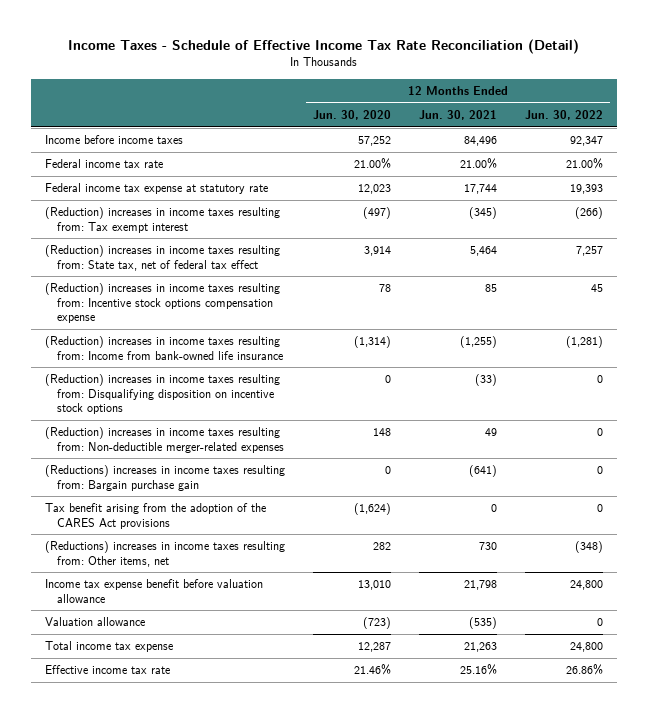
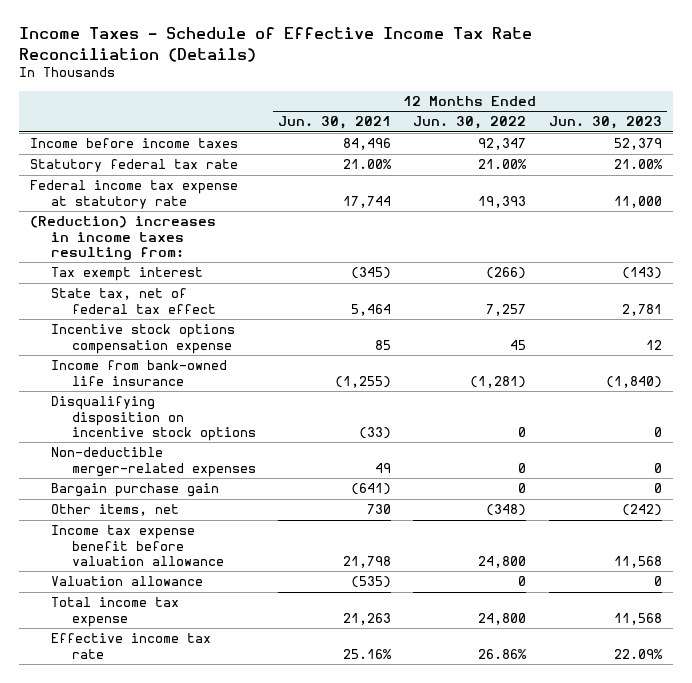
- Income Taxes - Schedule of Effective Income Tax Rate Reconciliation (Detail)
+ Income Taxes - Schedule of Effective Income Tax Rate Reconciliation (Details)
- | 12 Months Ended Jun. 30, 2020 | 12 Months Ended Jun. 30, 2021 | 12 Months Ended Jun. 30, 2022
+ | 12 Months Ended Jun. 30, 2021 | 12 Months Ended Jun. 30, 2022 | 12 Months Ended Jun. 30, 2023
- Federal income tax rate | 21.00% | 21.00% | 21.00%
+ Statutory federal tax rate | 21.00% | 21.00% | 21.00%
- (Reduction) increases in income taxes resulting from: Tax exempt interest | (497) | (345) | (266)
- (Reduction) increases in income taxes resulting from: State tax, net of federal tax effect | 3,914 | 5,464 | 7,257
- (Reduction) increases in income taxes resulting from: Incentive stock options compensation expense | 78 | 85 | 45
- (Reduction) increases in income taxes resulting from: Income from bank-owned life insurance | (1,314) | (1,255) | (1,281)
- (Reduction) increases in income taxes resulting from: Disqualifying disposition on incentive stock options | 0 | (33) | 0
- (Reduction) increases in income taxes resulting from: Non-deductible merger-related expenses | 148 | 49 | 0
- (Reductions) increases in income taxes resulting from: Bargain purchase gain | 0 | (641) | 0
- Tax benefit arising from the adoption of the CARES Act provisions | (1,624) | 0 | 0
- (Reductions) increases in income taxes resulting from: Other items, net | 282 | 730 | (348)
+ (Reduction) increases in income taxes resulting from:
+ Tax exempt interest | (345) | (266) | (143)
+ State tax, net of federal tax effect | 5,464 | 7,257 | 2,781
+ Incentive stock options compensation expense | 85 | 45 | 12
+ Income from bank-owned life insurance | (1,255) | (1,281) | (1,840)
+ Disqualifying disposition on incentive stock options | (33) | 0 | 0
+ Non-deductible merger-related expenses | 49 | 0 | 0
+ Bargain purchase gain | (641) | 0 | 0
+ Other items, net | 730 | (348) | (242)

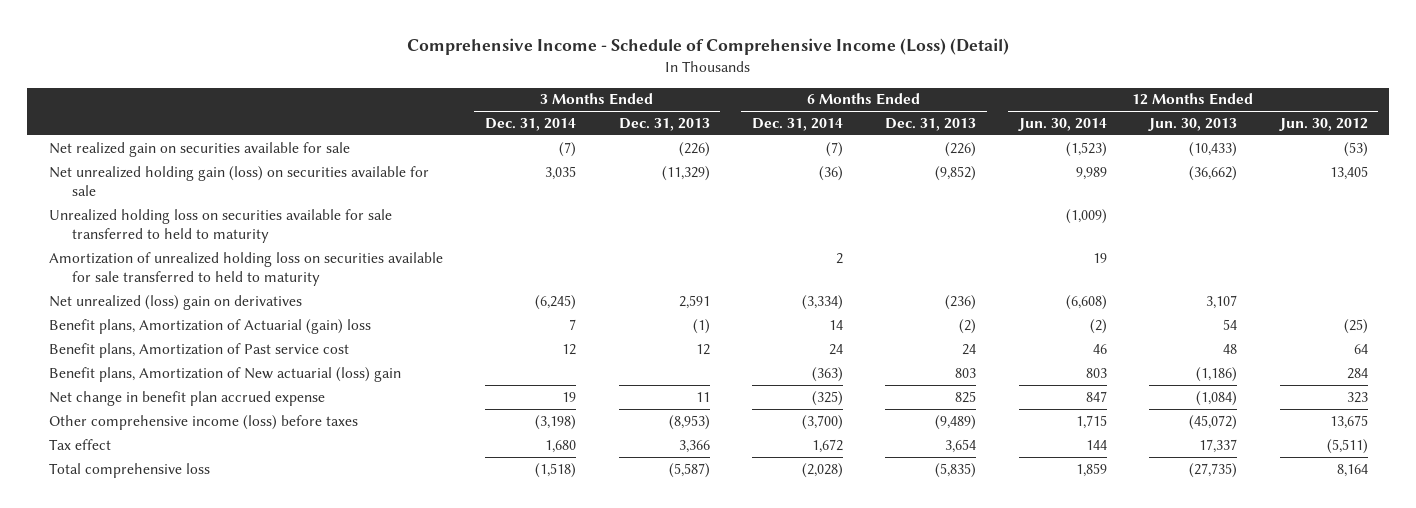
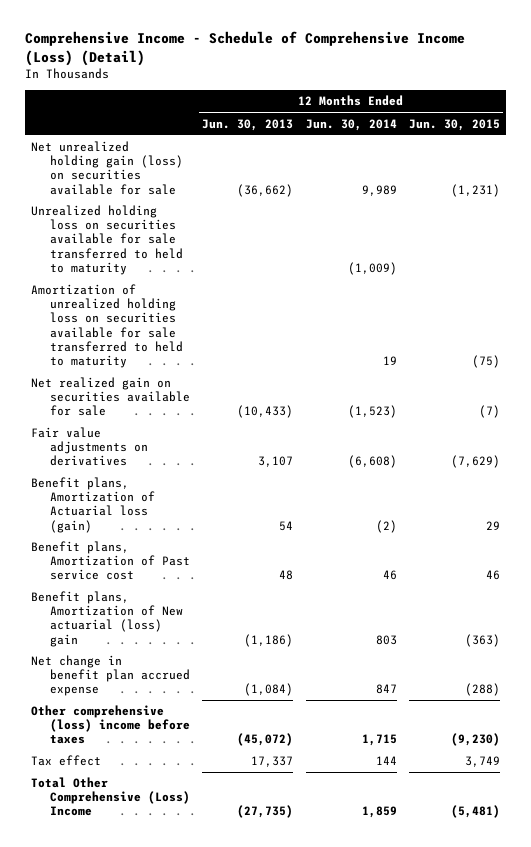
- | 3 Months Ended Dec. 31, 2014 | 3 Months Ended Dec. 31, 2013 | 6 Months Ended Dec. 31, 2014 | 6 Months Ended Dec. 31, 2013 | 12 Months Ended Jun. 30, 2014 | 12 Months Ended Jun. 30, 2013 | 12 Months Ended Jun. 30, 2012
+ | 12 Months Ended Jun. 30, 2013 | 12 Months Ended Jun. 30, 2014 | 12 Months Ended Jun. 30, 2015
- Net unrealized (loss) gain on derivatives | (6,245) | 2,591 | (3,334) | (236) | (6,608) | 3,107 |
- Benefit plans, Amortization of Actuarial (gain) loss | 7 | (1) | 14 | (2) | (2) | 54 | (25)
moved down: Net realized gain on securities available for sale | (10,433) | (1,523) | (7)
+ Fair value adjustments on derivatives | 3,107 | (6,608) | (7,629)
+ Benefit plans, Amortization of Actuarial loss (gain) | 54 | (2) | 29
- Other comprehensive income (loss) before taxes | (3,198) | (8,953) | (3,700) | (9,489) | 1,715 | (45,072) | 13,675
+ Other comprehensive (loss) income before taxes | (45,072) | 1,715 | (9,230)
- Total comprehensive loss | (1,518) | (5,587) | (2,028) | (5,835) | 1,859 | (27,735) | 8,164
+ Total Other Comprehensive (Loss) Income | (27,735) | 1,859 | (5,481)

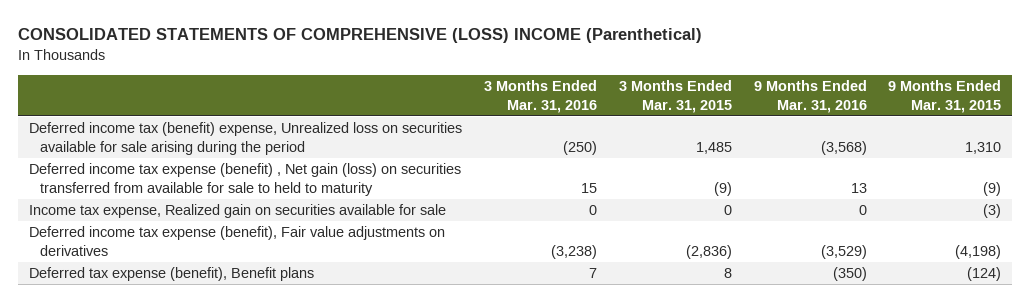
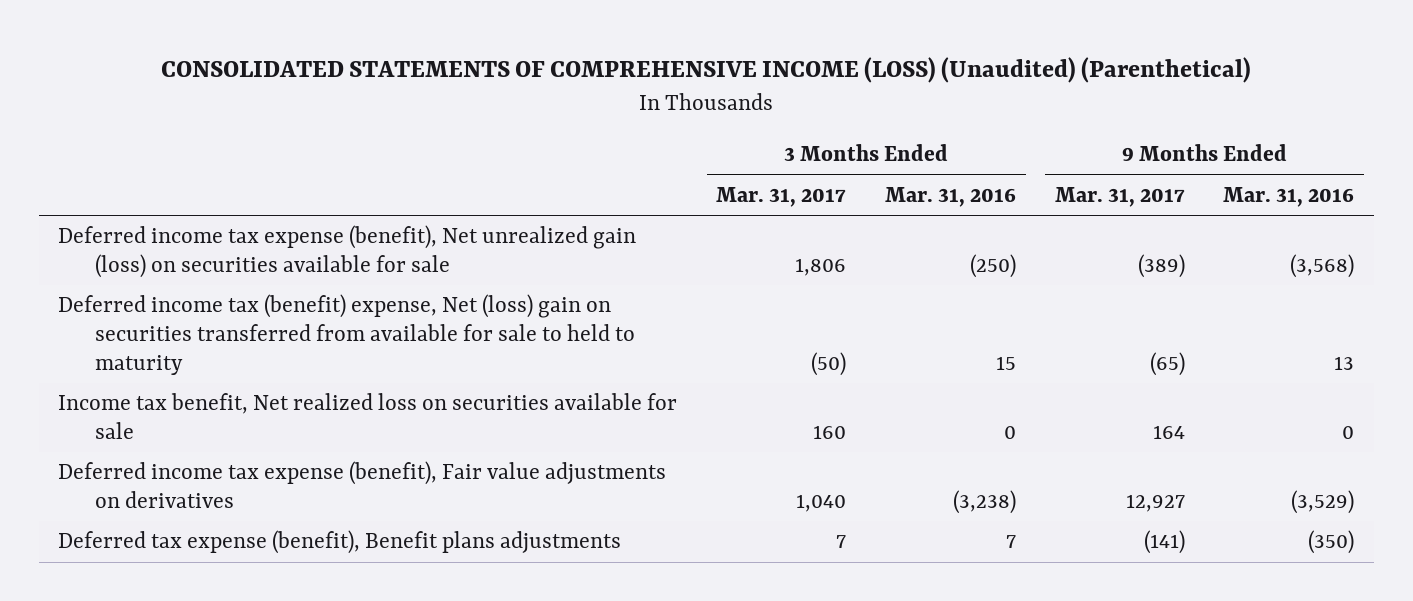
- CONSOLIDATED STATEMENTS OF COMPREHENSIVE (LOSS) INCOME (Parenthetical)
+ CONSOLIDATED STATEMENTS OF COMPREHENSIVE INCOME (LOSS) (Unaudited) (Parenthetical)
- | 3 Months Ended Mar. 31, 2016 | 3 Months Ended Mar. 31, 2015 | 9 Months Ended Mar. 31, 2016 | 9 Months Ended Mar. 31, 2015
+ | 3 Months Ended Mar. 31, 2017 | 3 Months Ended Mar. 31, 2016 | 9 Months Ended Mar. 31, 2017 | 9 Months Ended Mar. 31, 2016
- Deferred income tax (benefit) expense, Unrealized loss on securities available for sale arising during the period | (250) | 1,485 | (3,568) | 1,310
- Deferred income tax expense (benefit) , Net gain (loss) on securities transferred from available for sale to held to maturity | 15 | (9) | 13 | (9)
- Income tax expense, Realized gain on securities available for sale | 0 | 0 | 0 | (3)
+ Deferred income tax expense (benefit), Net unrealized gain (loss) on securities available for sale | 1,806 | (250) | (389) | (3,568)
+ Deferred income tax (benefit) expense, Net (loss) gain on securities transferred from available for sale to held to maturity | (50) | 15 | (65) | 13
+ Income tax benefit, Net realized loss on securities available for sale | 160 | 0 | 164 | 0
- Deferred tax expense (benefit), Benefit plans | 7 | 8 | (350) | (124)
+ Deferred tax expense (benefit), Benefit plans adjustments | 7 | 7 | (141) | (350)

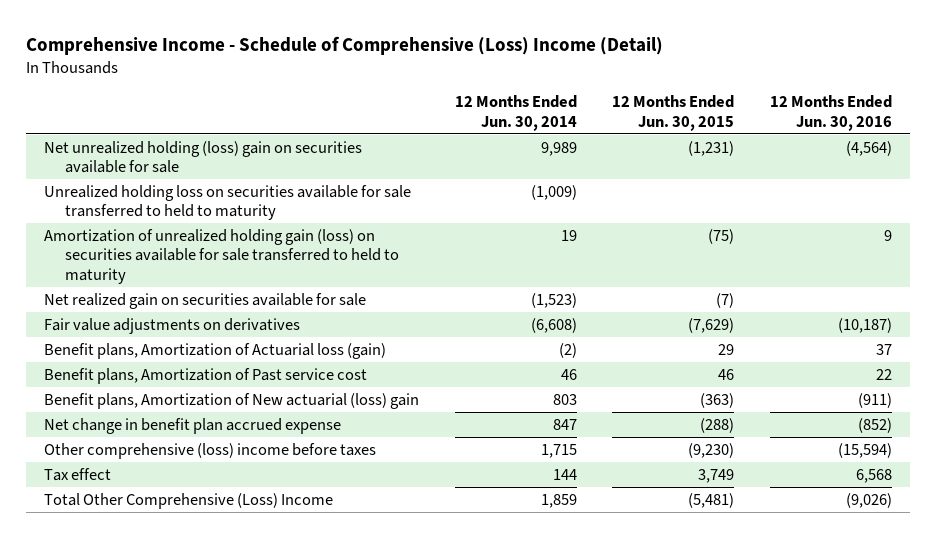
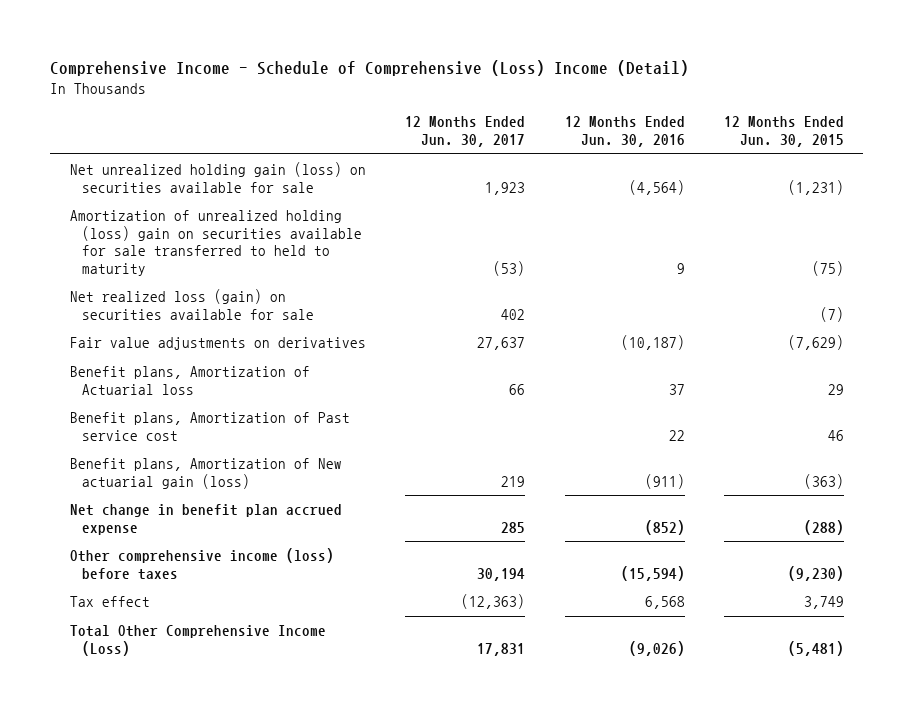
- | 12 Months Ended Jun. 30, 2014 | 12 Months Ended Jun. 30, 2015 | 12 Months Ended Jun. 30, 2016
+ | 12 Months Ended Jun. 30, 2017 | 12 Months Ended Jun. 30, 2016 | 12 Months Ended Jun. 30, 2015
- Net unrealized holding (loss) gain on securities available for sale | 9,989 | (1,231) | (4,564)
- Unrealized holding loss on securities available for sale transferred to held to maturity | (1,009) | |
- Amortization of unrealized holding gain (loss) on securities available for sale transferred to held to maturity | 19 | (75) | 9
- Net realized gain on securities available for sale | (1,523) | (7) |
+ Net unrealized holding gain (loss) on securities available for sale | 1,923 | (4,564) | (1,231)
+ Amortization of unrealized holding (loss) gain on securities available for sale transferred to held to maturity | (53) | 9 | (75)
+ Net realized loss (gain) on securities available for sale | 402 | | (7)
- Benefit plans, Amortization of Actuarial loss (gain) | (2) | 29 | 37
+ Benefit plans, Amortization of Actuarial loss | 66 | 37 | 29
- Benefit plans, Amortization of New actuarial (loss) gain | 803 | (363) | (911)
+ Benefit plans, Amortization of New actuarial gain (loss) | 219 | (911) | (363)
- Other comprehensive (loss) income before taxes | 1,715 | (9,230) | (15,594)
+ Other comprehensive income (loss) before taxes | 30,194 | (15,594) | (9,230)
- Total Other Comprehensive (Loss) Income | 1,859 | (5,481) | (9,026)
+ Total Other Comprehensive Income (Loss) | 17,831 | (9,026) | (5,481)

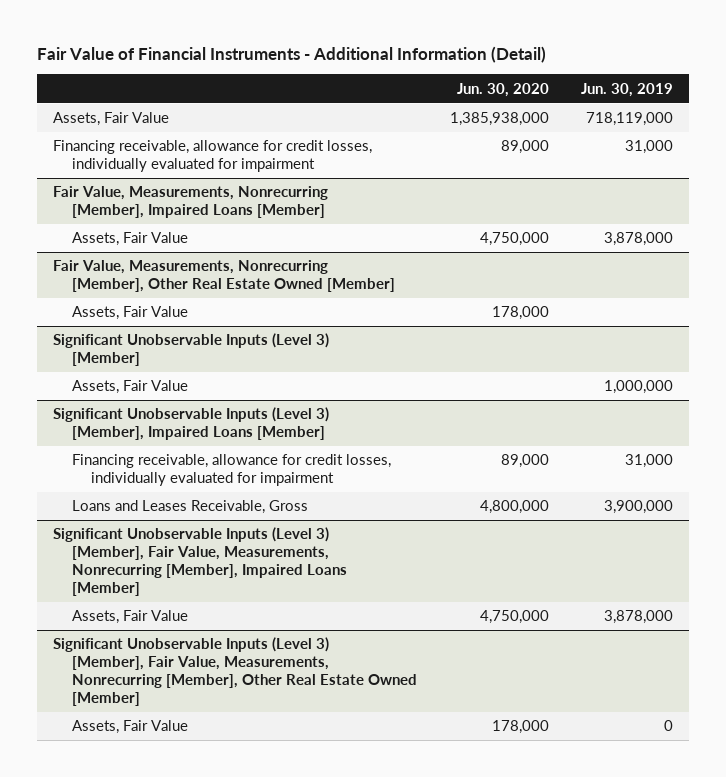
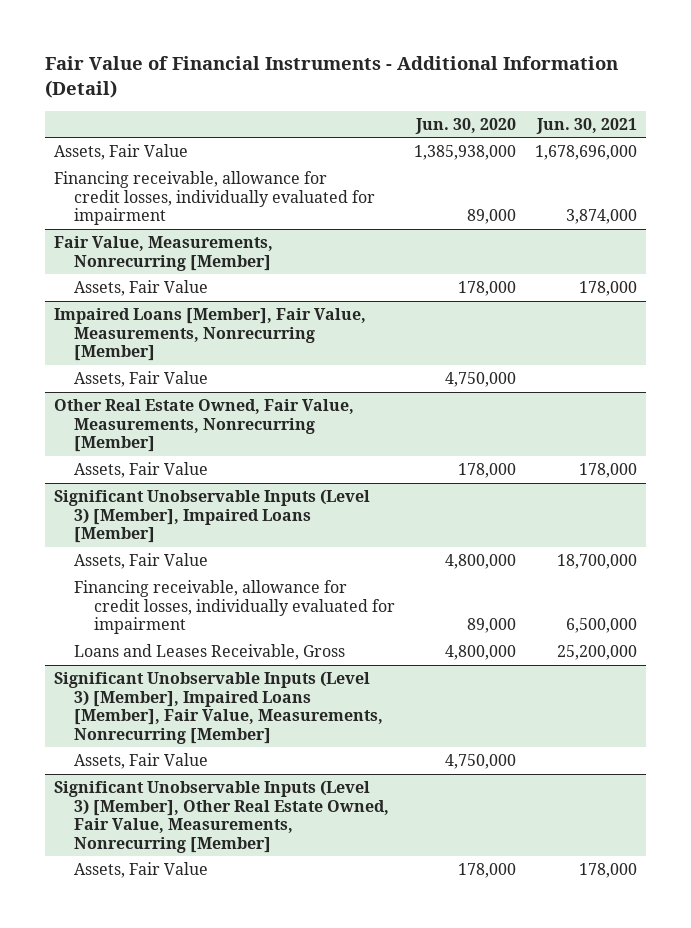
- | Jun. 30, 2020 | Jun. 30, 2019
+ | Jun. 30, 2020 | Jun. 30, 2021
- Fair Value, Measurements, Nonrecurring [Member], Impaired Loans [Member]
+ Fair Value, Measurements, Nonrecurring [Member]
+ Assets, Fair Value | 178,000 | 178,000
+ Impaired Loans [Member], Fair Value, Measurements, Nonrecurring [Member]
- Fair Value, Measurements, Nonrecurring [Member], Other Real Estate Owned [Member]
+ Other Real Estate Owned, Fair Value, Measurements, Nonrecurring [Member]
- Significant Unobservable Inputs (Level 3) [Member]
- Assets, Fair Value | | 1,000,000
@ Significant Unobservable Inputs (Level 3) [Member], Impaired Loans [Member]
+ Assets, Fair Value | 4,800,000 | 18,700,000
- Significant Unobservable Inputs (Level 3) [Member], Fair Value, Measurements, Nonrecurring [Member], Impaired Loans [Member]
+ Significant Unobservable Inputs (Level 3) [Member], Impaired Loans [Member], Fair Value, Measurements, Nonrecurring [Member]
- Significant Unobservable Inputs (Level 3) [Member], Fair Value, Measurements, Nonrecurring [Member], Other Real Estate Owned [Member]
+ Significant Unobservable Inputs (Level 3) [Member], Other Real Estate Owned, Fair Value, Measurements, Nonrecurring [Member]

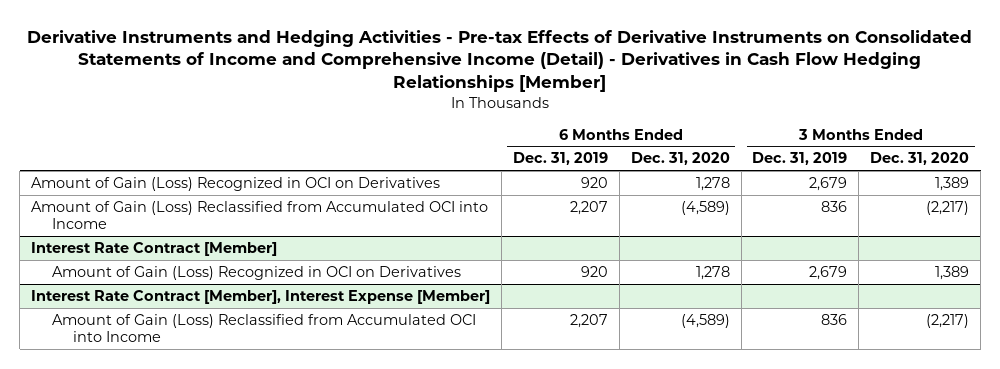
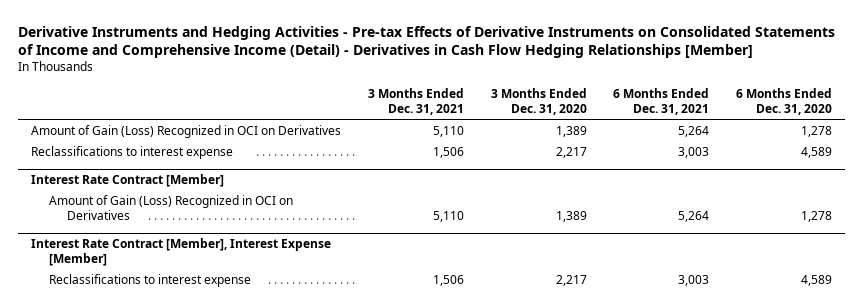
- | 6 Months Ended Dec. 31, 2019 | 6 Months Ended Dec. 31, 2020 | 3 Months Ended Dec. 31, 2019 | 3 Months Ended Dec. 31, 2020
+ | 3 Months Ended Dec. 31, 2021 | 3 Months Ended Dec. 31, 2020 | 6 Months Ended Dec. 31, 2021 | 6 Months Ended Dec. 31, 2020
- Amount of Gain (Loss) Reclassified from Accumulated OCI into Income | 2,207 | (4,589) | 836 | (2,217)
+ Reclassifications to interest expense | 1,506 | 2,217 | 3,003 | 4,589
@ Interest Rate Contract [Member], Interest Expense [Member]
- Amount of Gain (Loss) Reclassified from Accumulated OCI into Income | 2,207 | (4,589) | 836 | (2,217)
+ Reclassifications to interest expense | 1,506 | 2,217 | 3,003 | 4,589

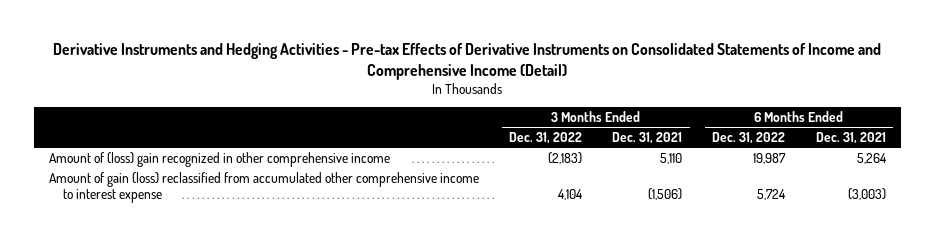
- Derivative Instruments and Hedging Activities - Pre-tax Effects of Derivative Instruments on Consolidated Statements of Income and Comprehensive Income (Detail) - Derivatives in Cash Flow Hedging Relationships [Member]
+ Derivative Instruments and Hedging Activities - Pre-tax Effects of Derivative Instruments on Consolidated Statements of Income and Comprehensive Income (Detail)
- | 3 Months Ended Dec. 31, 2021 | 3 Months Ended Dec. 31, 2020 | 6 Months Ended Dec. 31, 2021 | 6 Months Ended Dec. 31, 2020
+ | 3 Months Ended Dec. 31, 2022 | 3 Months Ended Dec. 31, 2021 | 6 Months Ended Dec. 31, 2022 | 6 Months Ended Dec. 31, 2021
- Amount of Gain (Loss) Recognized in OCI on Derivatives | 5,110 | 1,389 | 5,264 | 1,278
- Reclassifications to interest expense | 1,506 | 2,217 | 3,003 | 4,589
- Interest Rate Contract [Member]
- Amount of Gain (Loss) Recognized in OCI on Derivatives | 5,110 | 1,389 | 5,264 | 1,278
- Interest Rate Contract [Member], Interest Expense [Member]
- Reclassifications to interest expense | 1,506 | 2,217 | 3,003 | 4,589
+ Amount of (loss) gain recognized in other comprehensive income | (2,183) | 5,110 | 19,987 | 5,264
+ Amount of gain (loss) reclassified from accumulated other comprehensive income to interest expense | 4,104 | (1,506) | 5,724 | (3,003)

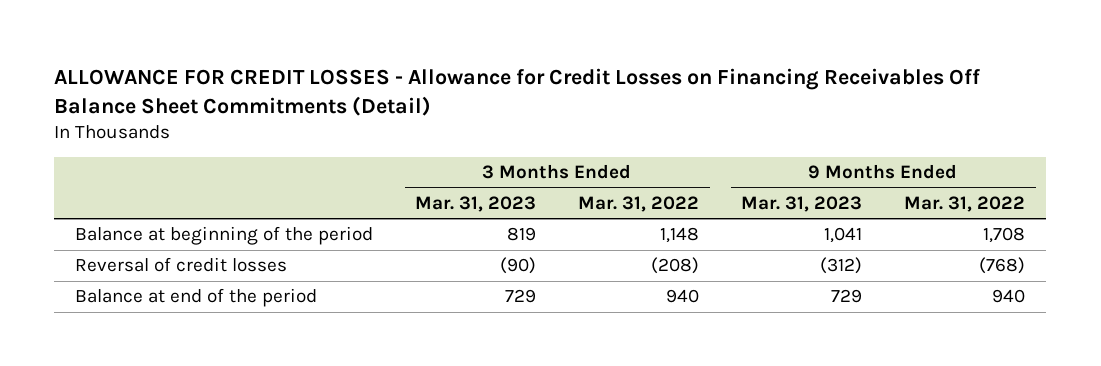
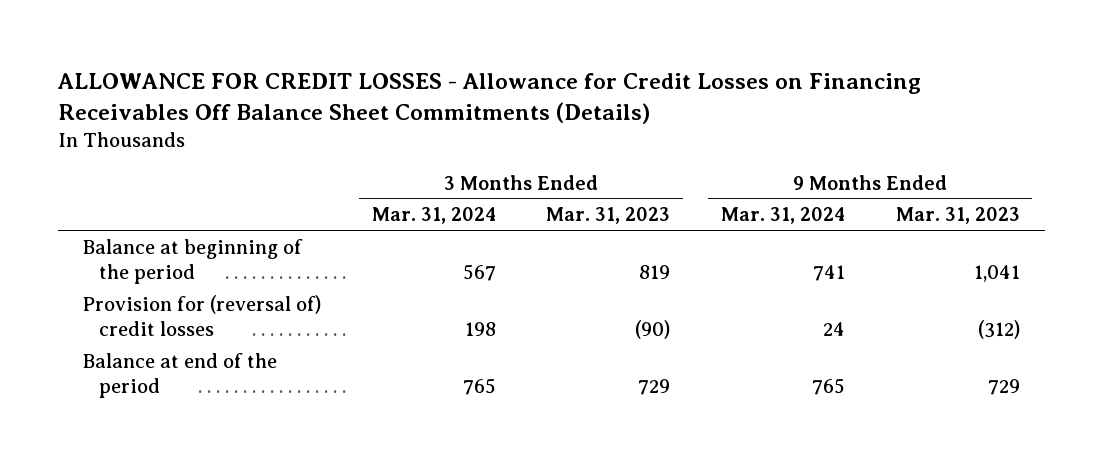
- ALLOWANCE FOR CREDIT LOSSES - Allowance for Credit Losses on Financing Receivables Off Balance Sheet Commitments (Detail)
+ ALLOWANCE FOR CREDIT LOSSES - Allowance for Credit Losses on Financing Receivables Off Balance Sheet Commitments (Details)
- | 3 Months Ended Mar. 31, 2023 | 3 Months Ended Mar. 31, 2022 | 9 Months Ended Mar. 31, 2023 | 9 Months Ended Mar. 31, 2022
+ | 3 Months Ended Mar. 31, 2024 | 3 Months Ended Mar. 31, 2023 | 9 Months Ended Mar. 31, 2024 | 9 Months Ended Mar. 31, 2023
- Reversal of credit losses | (90) | (208) | (312) | (768)
+ Provision for (reversal of) credit losses | 198 | (90) | 24 | (312)

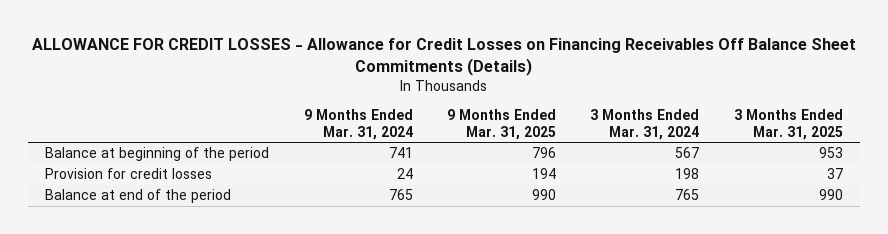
- | 3 Months Ended Mar. 31, 2024 | 3 Months Ended Mar. 31, 2023 | 9 Months Ended Mar. 31, 2024 | 9 Months Ended Mar. 31, 2023
+ | 9 Months Ended Mar. 31, 2024 | 9 Months Ended Mar. 31, 2025 | 3 Months Ended Mar. 31, 2024 | 3 Months Ended Mar. 31, 2025
- Provision for (reversal of) credit losses | 198 | (90) | 24 | (312)
+ Provision for credit losses | 24 | 194 | 198 | 37

